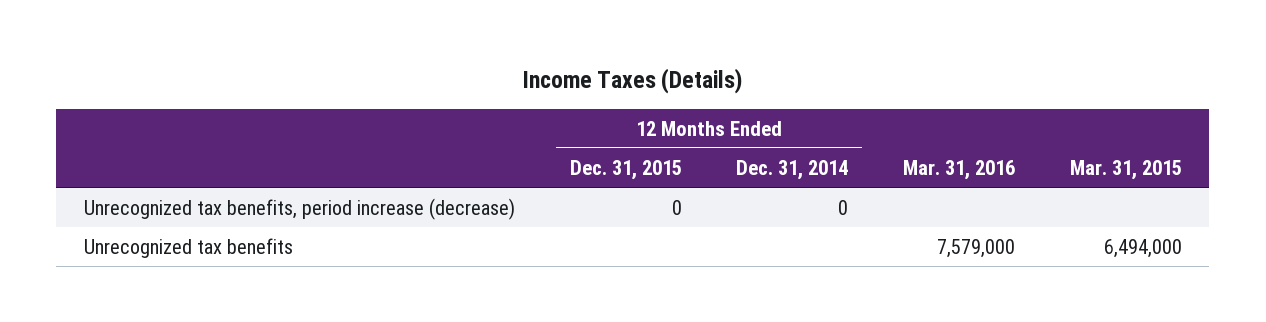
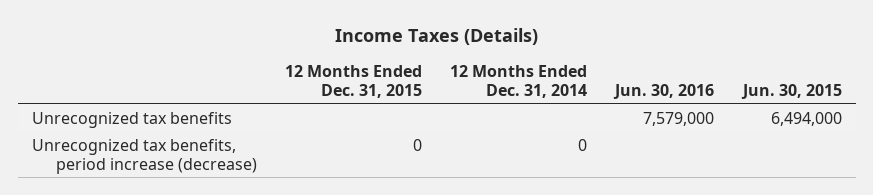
- | 12 Months Ended Dec. 31, 2015 | 12 Months Ended Dec. 31, 2014 | Mar. 31, 2016 | Mar. 31, 2015
+ | 12 Months Ended Dec. 31, 2015 | 12 Months Ended Dec. 31, 2014 | Jun. 30, 2016 | Jun. 30, 2015
moved down: Unrecognized tax benefits, period increase (decrease) | 0 | 0 | |

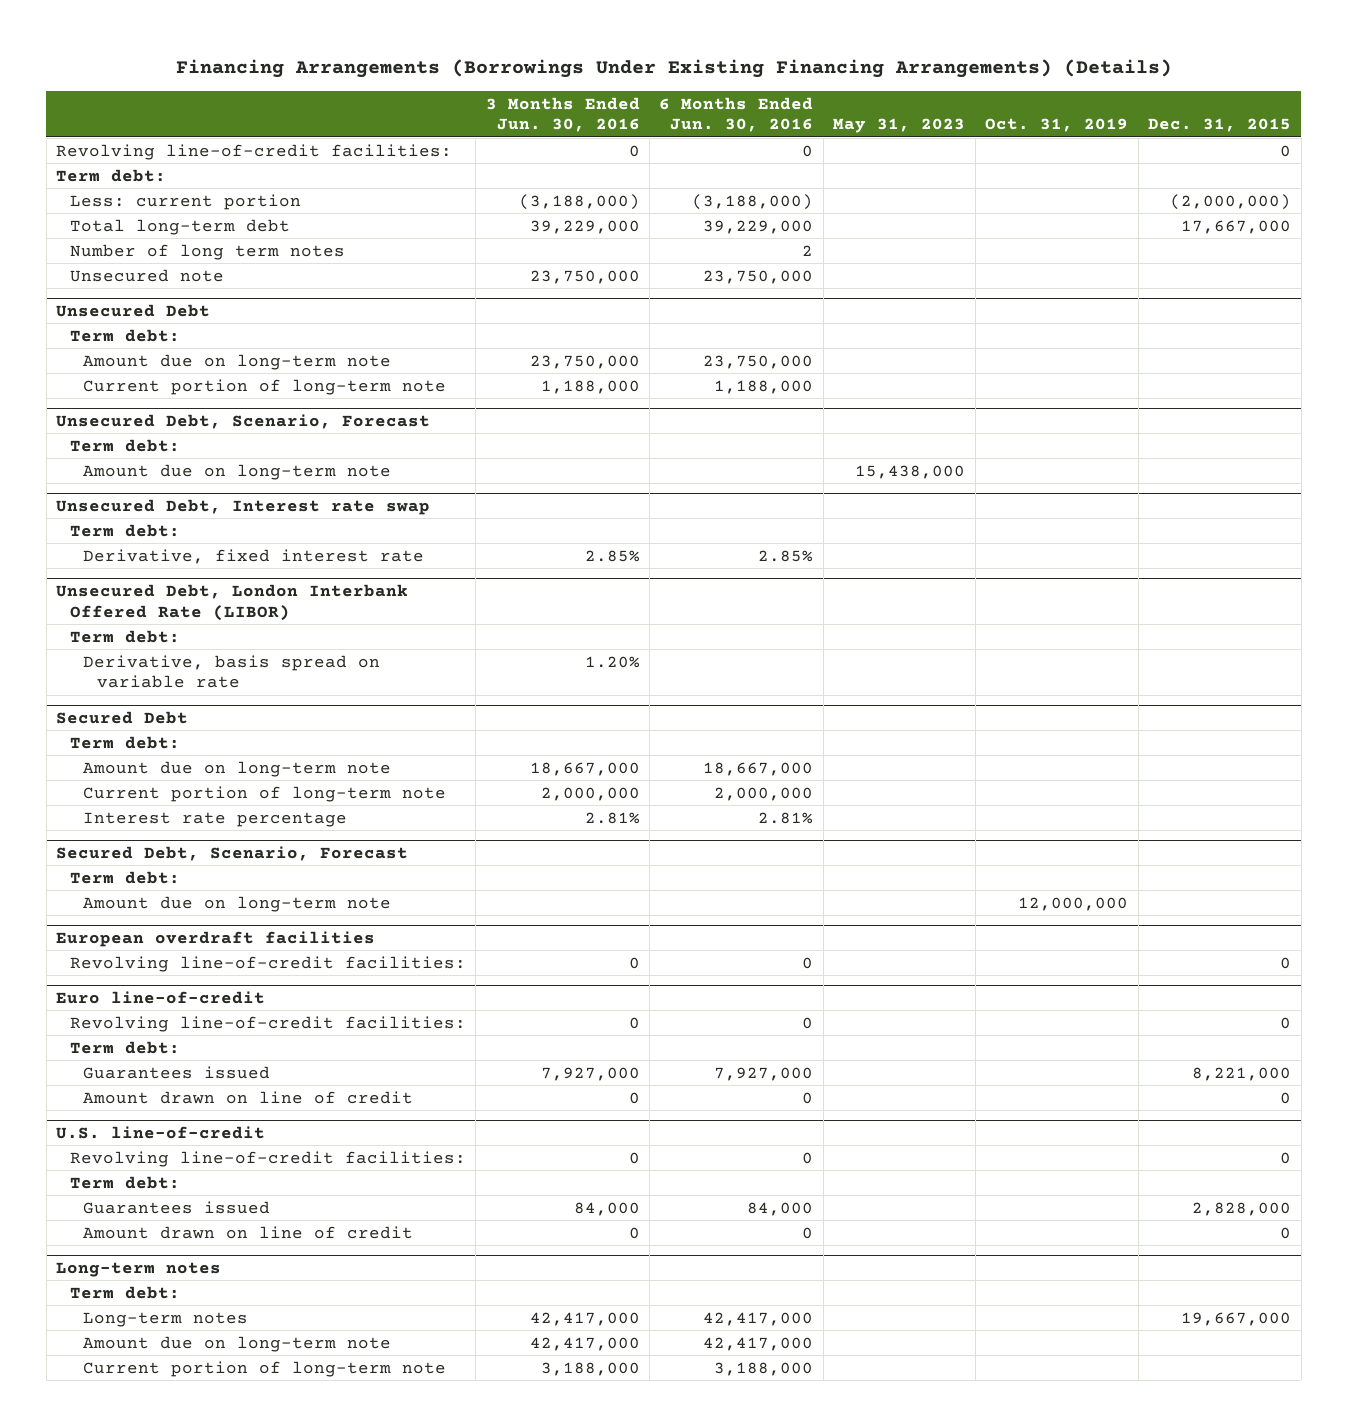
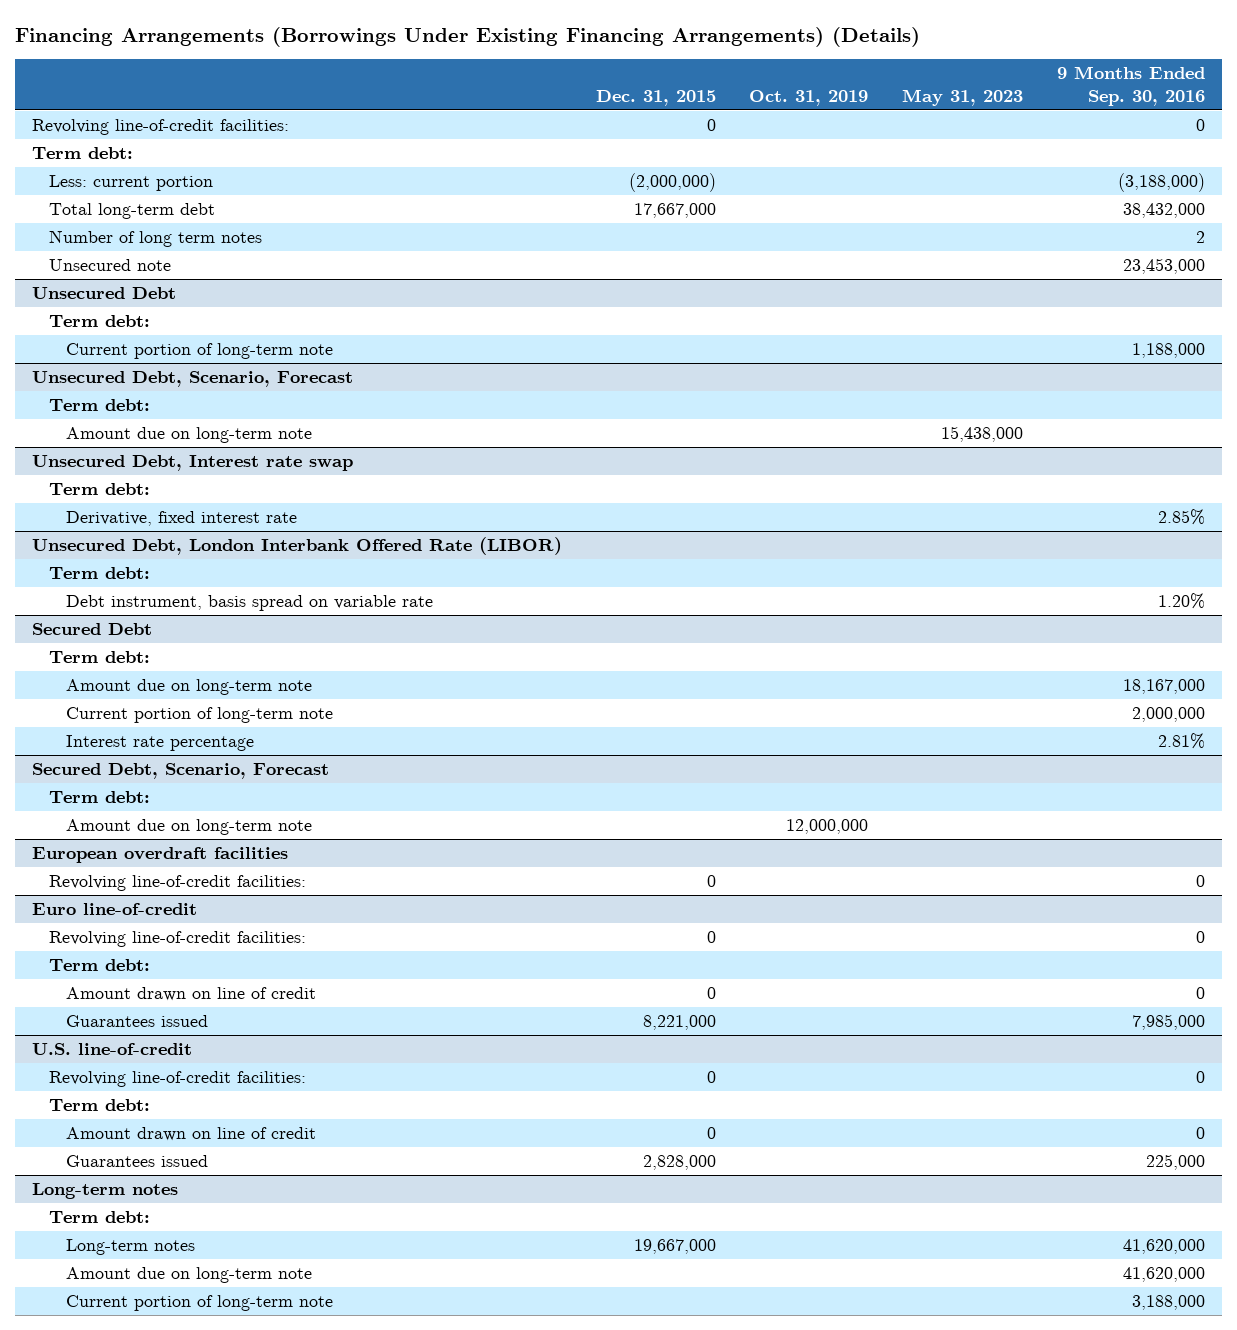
- | 3 Months Ended Jun. 30, 2016 | 6 Months Ended Jun. 30, 2016 | May 31, 2023 | Oct. 31, 2019 | Dec. 31, 2015
+ | Dec. 31, 2015 | Oct. 31, 2019 | May 31, 2023 | 9 Months Ended Sep. 30, 2016
@ Unsecured Debt
- Amount due on long-term note | 23,750,000 | 23,750,000 | | |
@ Unsecured Debt, London Interbank Offered Rate (LIBOR)
- Derivative, basis spread on variable rate | 1.20% | | | |
+ Debt instrument, basis spread on variable rate | | | | 1.20%
@ Euro line-of-credit
moved down: Guarantees issued | 8,221,000 | | | 7,985,000
@ U.S. line-of-credit
moved down: Guarantees issued | 2,828,000 | | | 225,000

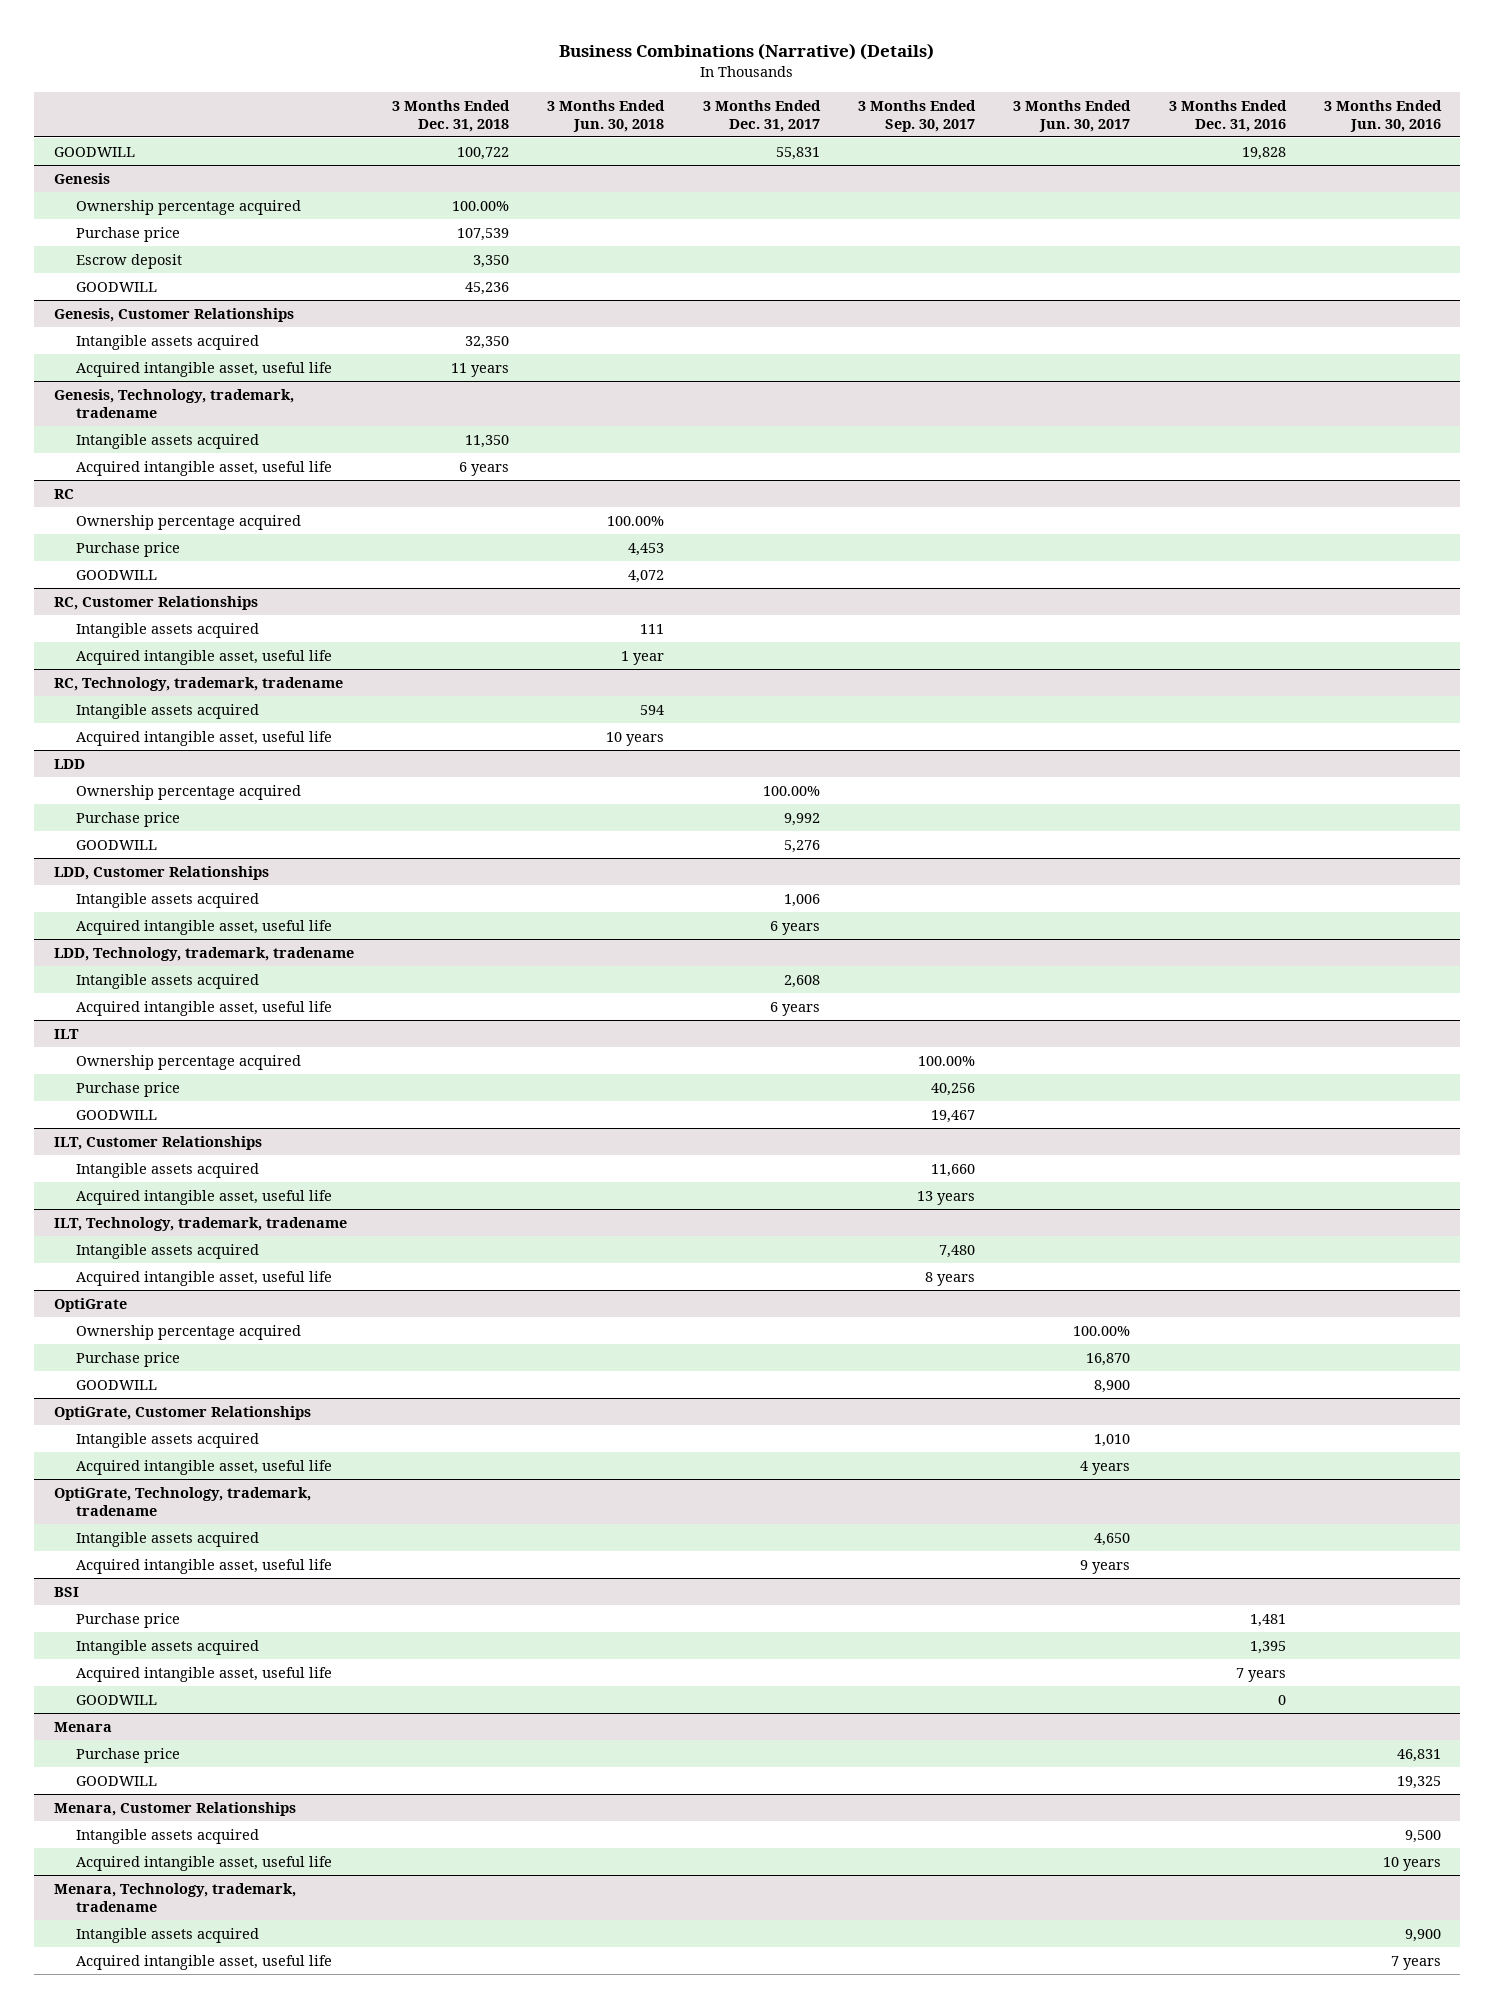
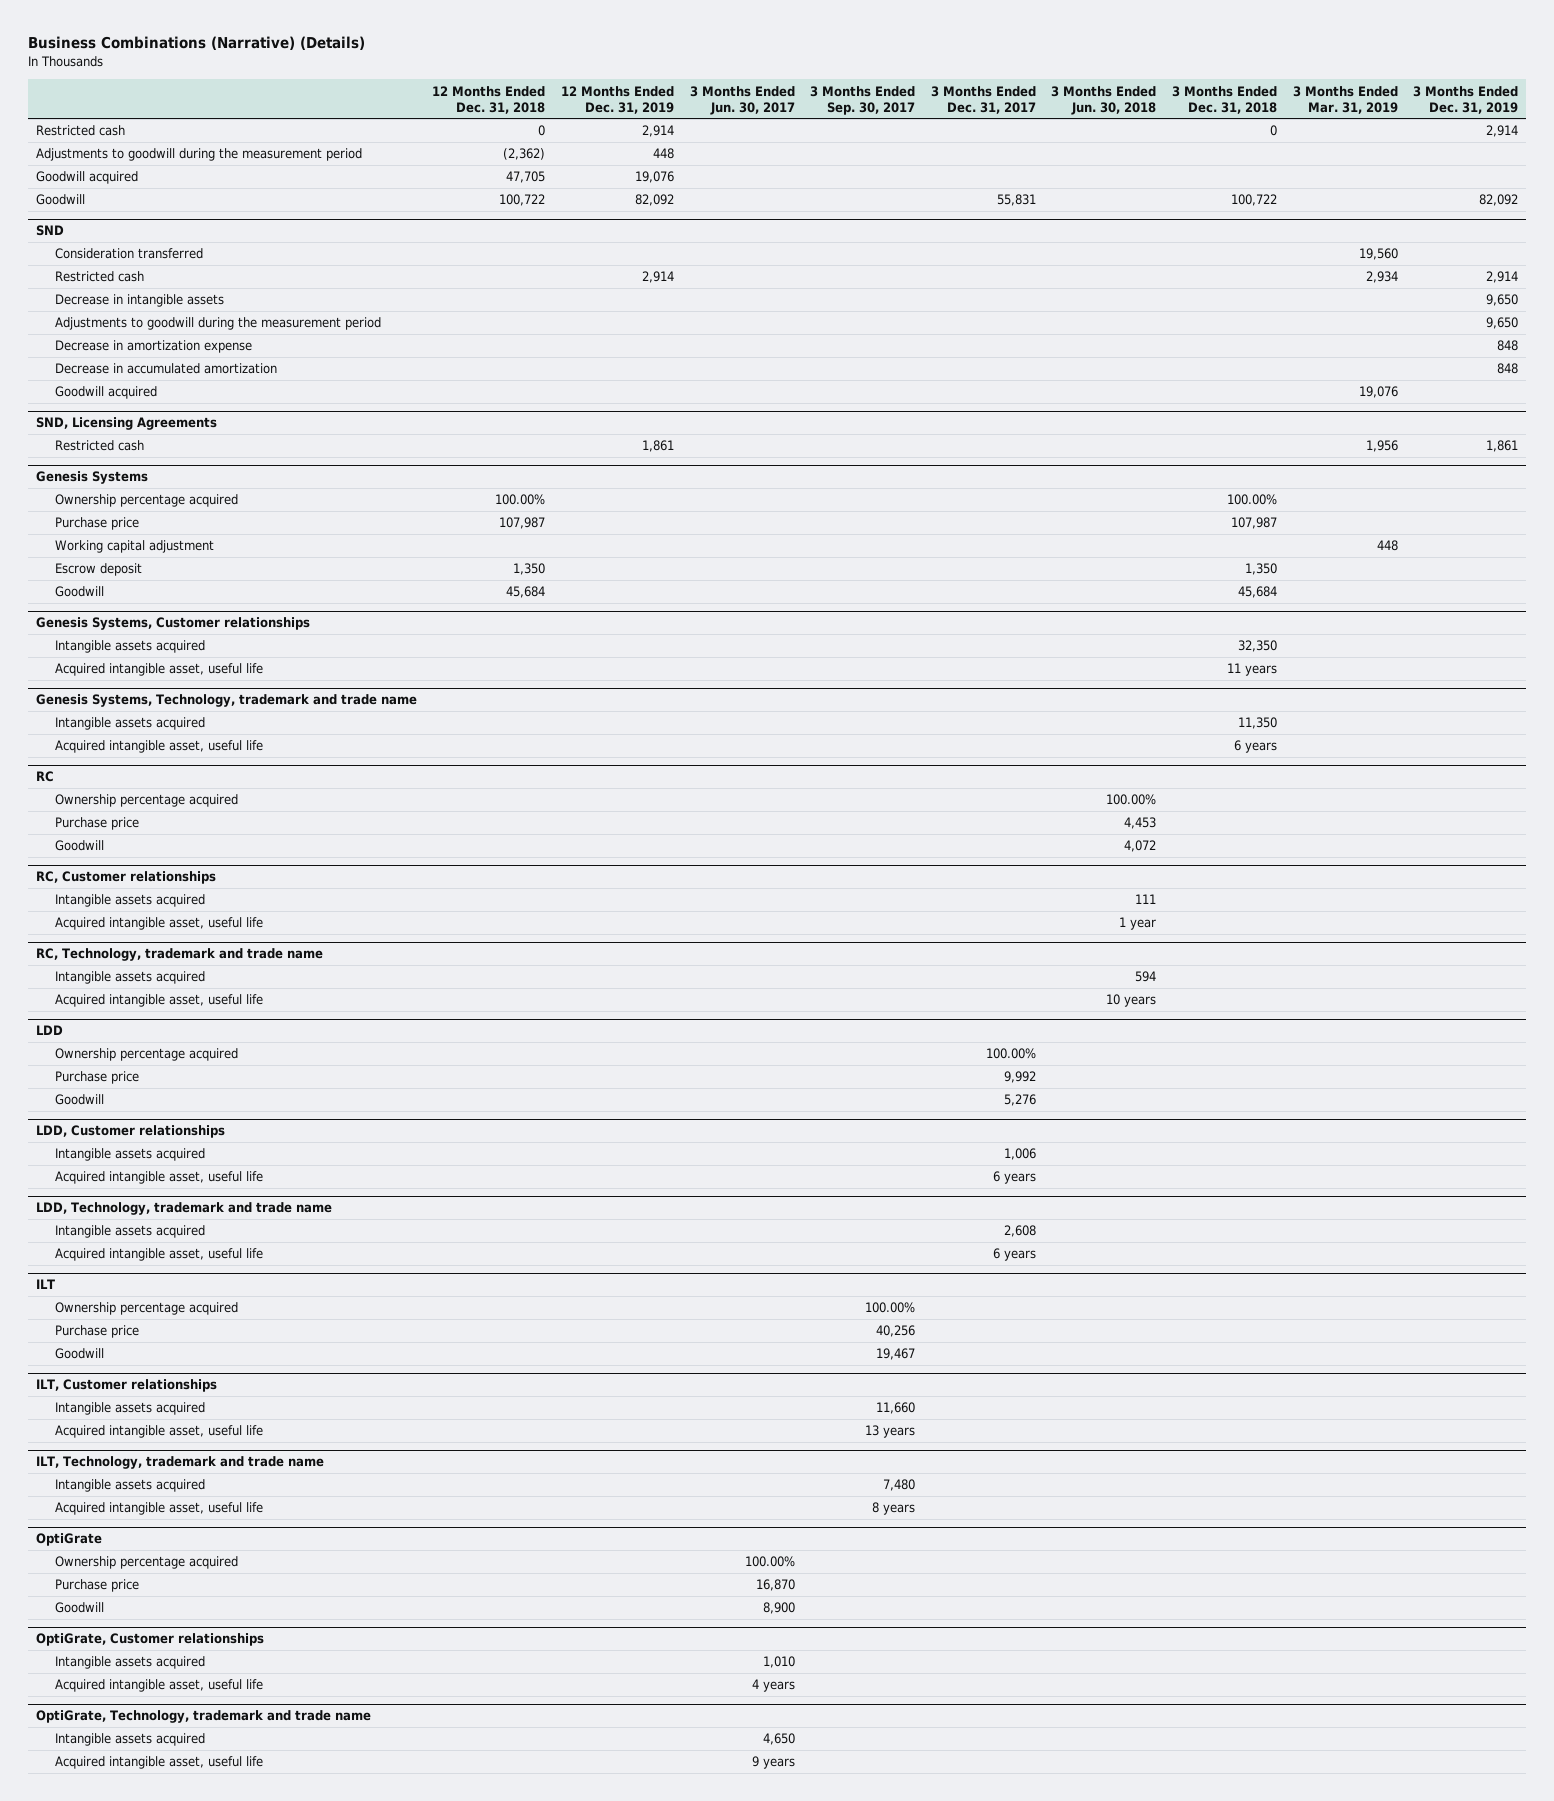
- | 3 Months Ended Dec. 31, 2018 | 3 Months Ended Jun. 30, 2018 | 3 Months Ended Dec. 31, 2017 | 3 Months Ended Sep. 30, 2017 | 3 Months Ended Jun. 30, 2017 | 3 Months Ended Dec. 31, 2016 | 3 Months Ended Jun. 30, 2016
+ | 12 Months Ended Dec. 31, 2018 | 12 Months Ended Dec. 31, 2019 | 3 Months Ended Jun. 30, 2017 | 3 Months Ended Sep. 30, 2017 | 3 Months Ended Dec. 31, 2017 | 3 Months Ended Jun. 30, 2018 | 3 Months Ended Dec. 31, 2018 | 3 Months Ended Mar. 31, 2019 | 3 Months Ended Dec. 31, 2019
- GOODWILL | 100,722 | | 55,831 | | | 19,828 |
- Genesis
+ Restricted cash | 0 | 2,914 | | | | | 0 | | 2,914
+ Adjustments to goodwill during the measurement period | (2,362) | 448 | | | | | | |
+ Goodwill acquired | 47,705 | 19,076 | | | | | | |
+ Goodwill | 100,722 | 82,092 | | | 55,831 | | 100,722 | | 82,092
+ SND
+ Consideration transferred | | | | | | | | 19,560 |
+ Restricted cash | | 2,914 | | | | | | 2,934 | 2,914
+ Decrease in intangible assets | | | | | | | | | 9,650
+ Adjustments to goodwill during the measurement period | | | | | | | | | 9,650
+ Decrease in amortization expense | | | | | | | | | 848
+ Decrease in accumulated amortization | | | | | | | | | 848
+ Goodwill acquired | | | | | | | | 19,076 |
+ SND, Licensing Agreements
+ Restricted cash | | 1,861 | | | | | | 1,956 | 1,861
+ Genesis Systems
- Purchase price | 107,539 | | | | | |
- Escrow deposit | 3,350 | | | | | |
- GOODWILL | 45,236 | | | | | |
- Genesis, Customer Relationships
+ Purchase price | 107,987 | | | | | | 107,987 | |
+ Working capital adjustment | | | | | | | | 448 |
+ Escrow deposit | 1,350 | | | | | | 1,350 | |
+ Goodwill | 45,684 | | | | | | 45,684 | |
+ Genesis Systems, Customer relationships
- Genesis, Technology, trademark, tradename
+ Genesis Systems, Technology, trademark and trade name
@ RC
- GOODWILL | | 4,072 | | | | |
- RC, Customer Relationships
@ RC
+ Goodwill | | | | | | 4,072 | | |
+ RC, Customer relationships
- RC, Technology, trademark, tradename
+ RC, Technology, trademark and trade name
@ LDD
- GOODWILL | | | 5,276 | | | |
- LDD, Customer Relationships
@ LDD
+ Goodwill | | | | | 5,276 | | | |
+ LDD, Customer relationships
- LDD, Technology, trademark, tradename
+ LDD, Technology, trademark and trade name
@ ILT
- GOODWILL | | | | 19,467 | | |
- ILT, Customer Relationships
@ ILT
+ Goodwill | | | | 19,467 | | | | |
+ ILT, Customer relationships
- ILT, Technology, trademark, tradename
+ ILT, Technology, trademark and trade name
@ OptiGrate
- GOODWILL | | | | | 8,900 | |
- OptiGrate, Customer Relationships
@ OptiGrate
+ Goodwill | | | 8,900 | | | | | |
+ OptiGrate, Customer relationships
- OptiGrate, Technology, trademark, tradename
+ OptiGrate, Technology, trademark and trade name
- BSI
- Purchase price | | | | | | 1,481 |
- Intangible assets acquired | | | | | | 1,395 |
- Acquired intangible asset, useful life | | | | | | 7 years |
- GOODWILL | | | | | | 0 |
- Menara
- Purchase price | | | | | | | 46,831
- GOODWILL | | | | | | | 19,325
- Menara, Customer Relationships
- Intangible assets acquired | | | | | | | 9,500
- Acquired intangible asset, useful life | | | | | | | 10 years
- Menara, Technology, trademark, tradename
- Intangible assets acquired | | | | | | | 9,900
- Acquired intangible asset, useful life | | | | | | | 7 years

